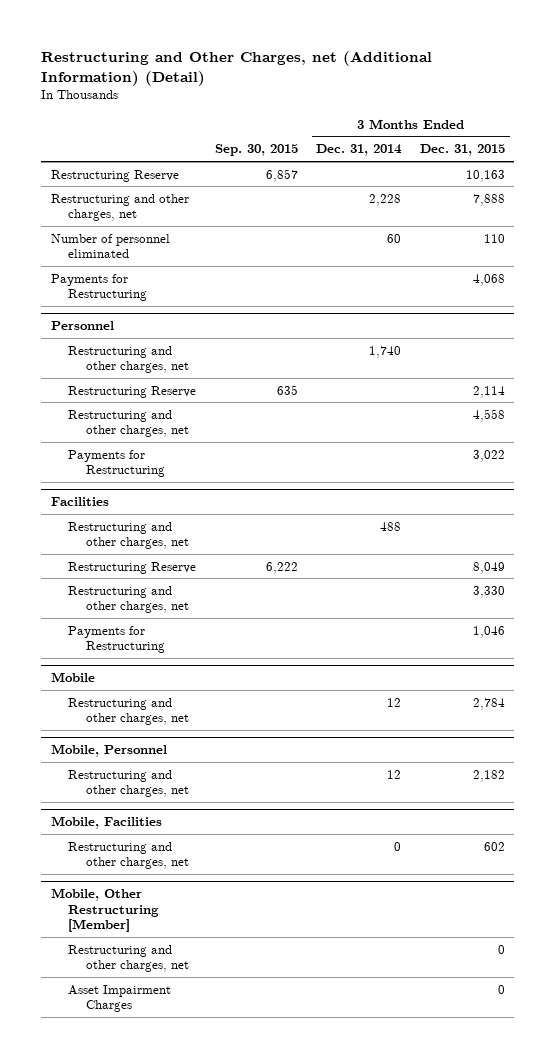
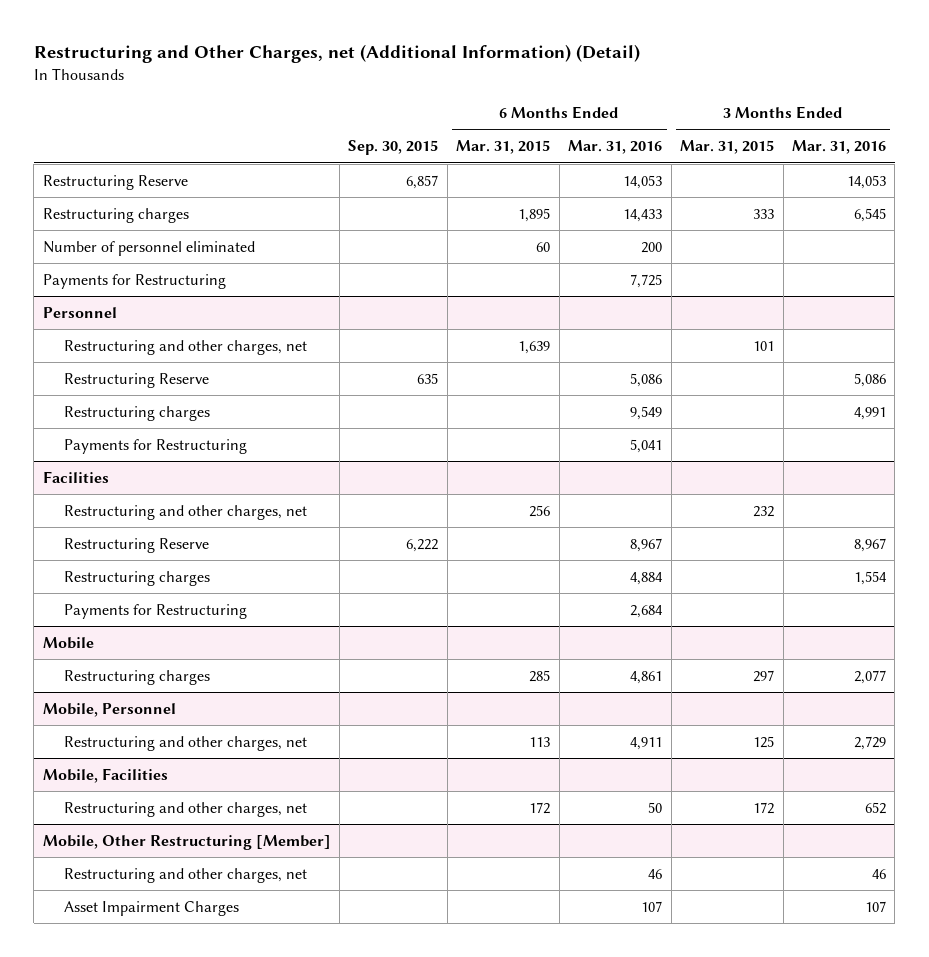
- | Sep. 30, 2015 | 3 Months Ended Dec. 31, 2014 | 3 Months Ended Dec. 31, 2015
+ | Sep. 30, 2015 | 6 Months Ended Mar. 31, 2015 | 6 Months Ended Mar. 31, 2016 | 3 Months Ended Mar. 31, 2015 | 3 Months Ended Mar. 31, 2016
- Restructuring and other charges, net | | 2,228 | 7,888
+ Restructuring charges | | 1,895 | 14,433 | 333 | 6,545
@ Personnel
- Restructuring and other charges, net | | | 4,558
+ Restructuring charges | | | 9,549 | | 4,991
@ Facilities
- Restructuring and other charges, net | | | 3,330
+ Restructuring charges | | | 4,884 | | 1,554
@ Mobile
- Restructuring and other charges, net | | 12 | 2,784
+ Restructuring charges | | 285 | 4,861 | 297 | 2,077

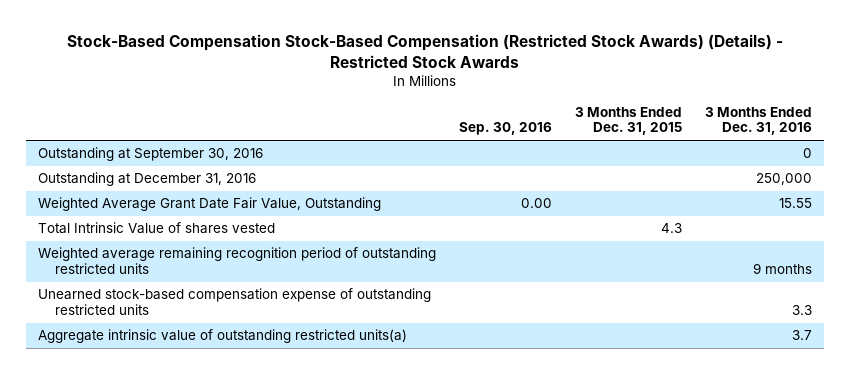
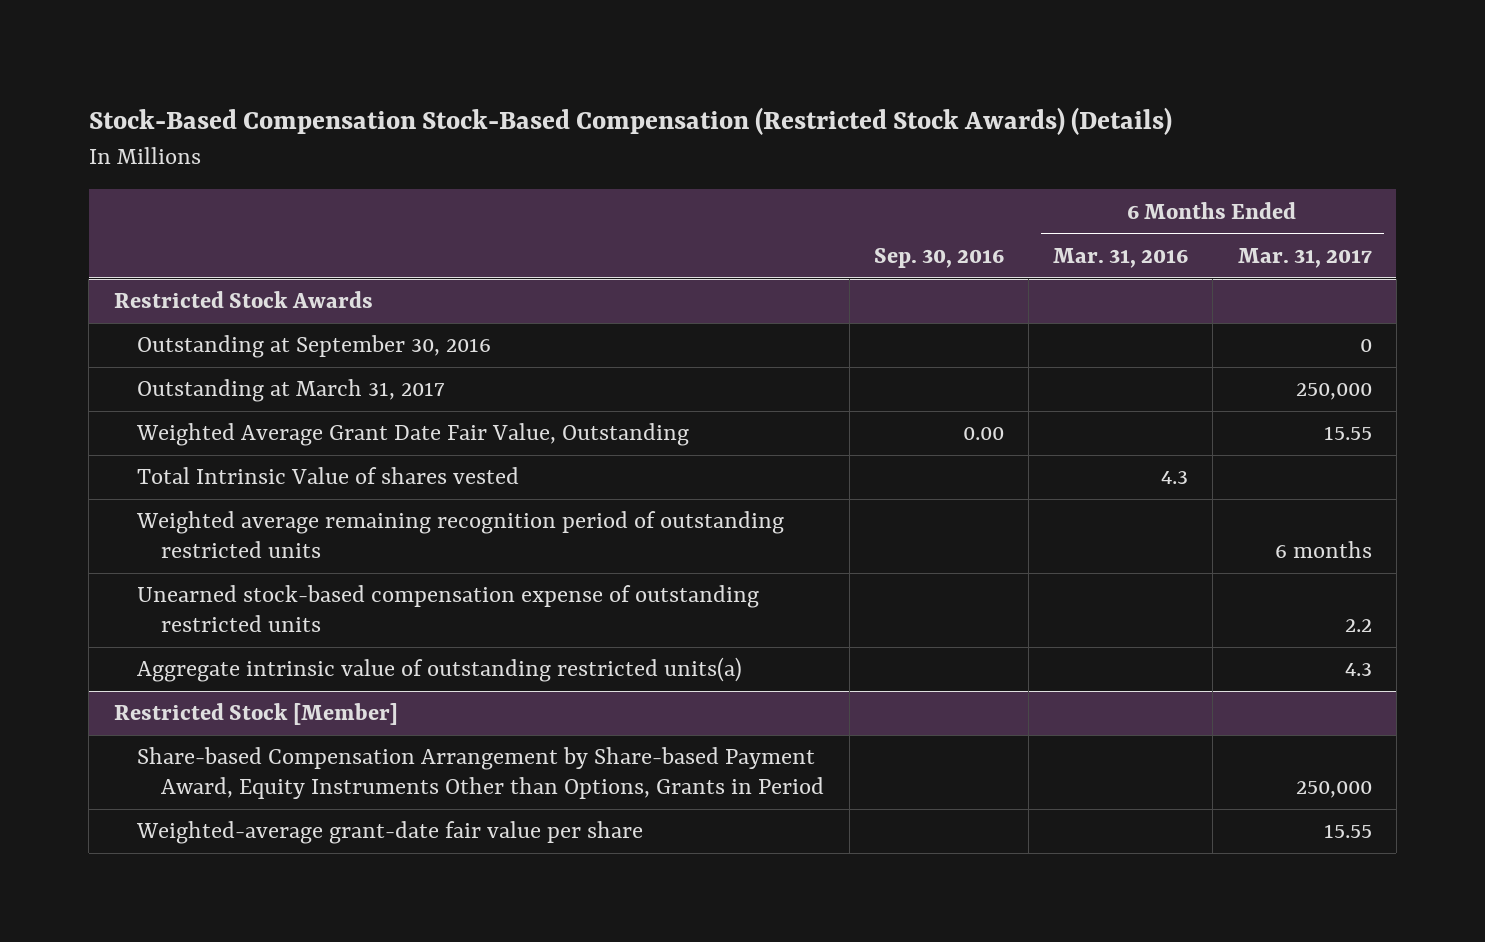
- Stock-Based Compensation Stock-Based Compensation (Restricted Stock Awards) (Details) - Restricted Stock Awards
+ Stock-Based Compensation Stock-Based Compensation (Restricted Stock Awards) (Details)
- | Sep. 30, 2016 | 3 Months Ended Dec. 31, 2015 | 3 Months Ended Dec. 31, 2016
+ | Sep. 30, 2016 | 6 Months Ended Mar. 31, 2016 | 6 Months Ended Mar. 31, 2017
- Outstanding at September 30, 2016 | | | 0
- Outstanding at December 31, 2016 | | | 250,000
- Weighted Average Grant Date Fair Value, Outstanding | 0.00 | | 15.55
- Total Intrinsic Value of shares vested | | 4.3 |
- Weighted average remaining recognition period of outstanding restricted units | | | 9 months
- Unearned stock-based compensation expense of outstanding restricted units | | | 3.3
- Aggregate intrinsic value of outstanding restricted units(a) | | | 3.7
+ Restricted Stock Awards
+ Outstanding at September 30, 2016 | | | 0
+ Outstanding at March 31, 2017 | | | 250,000
+ Weighted Average Grant Date Fair Value, Outstanding | 0.00 | | 15.55
+ Total Intrinsic Value of shares vested | | 4.3 |
+ Weighted average remaining recognition period of outstanding restricted units | | | 6 months
+ Unearned stock-based compensation expense of outstanding restricted units | | | 2.2
+ Aggregate intrinsic value of outstanding restricted units(a) | | | 4.3
+ Restricted Stock [Member]
+ Share-based Compensation Arrangement by Share-based Payment Award, Equity Instruments Other than Options, Grants in Period | | | 250,000
+ Weighted-average grant-date fair value per share | | | 15.55

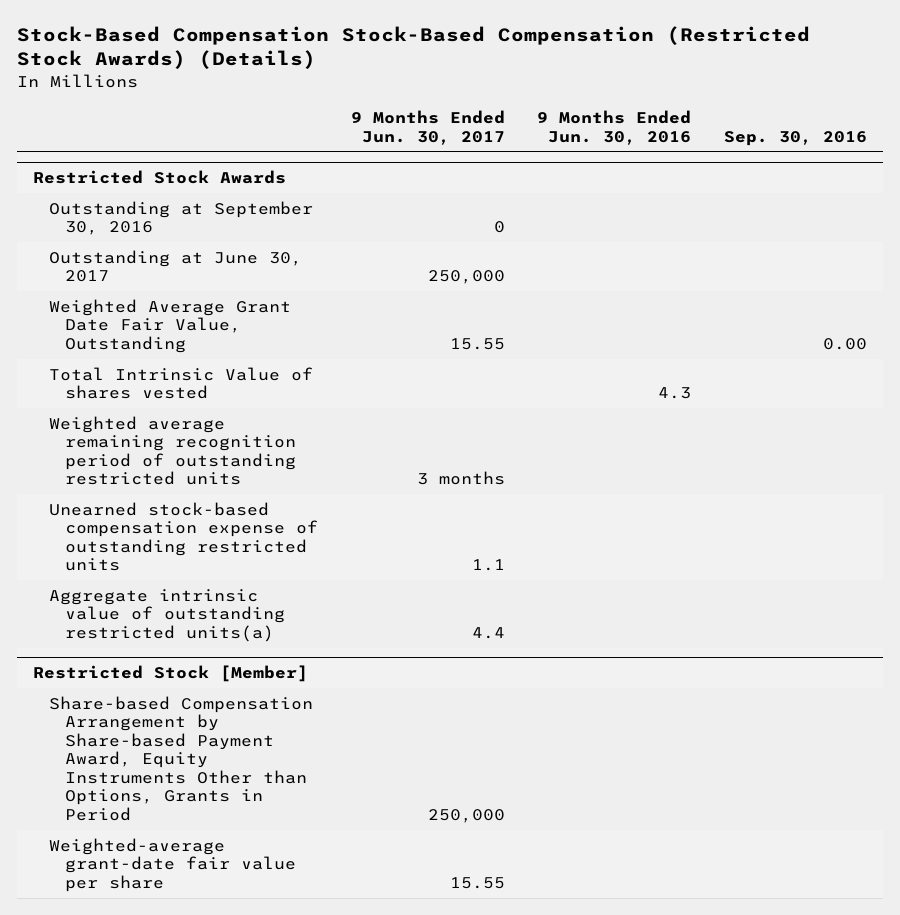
- | Sep. 30, 2016 | 6 Months Ended Mar. 31, 2016 | 6 Months Ended Mar. 31, 2017
+ | 9 Months Ended Jun. 30, 2017 | 9 Months Ended Jun. 30, 2016 | Sep. 30, 2016
@ Restricted Stock Awards
- Outstanding at March 31, 2017 | | | 250,000
+ Outstanding at June 30, 2017 | 250,000 | |

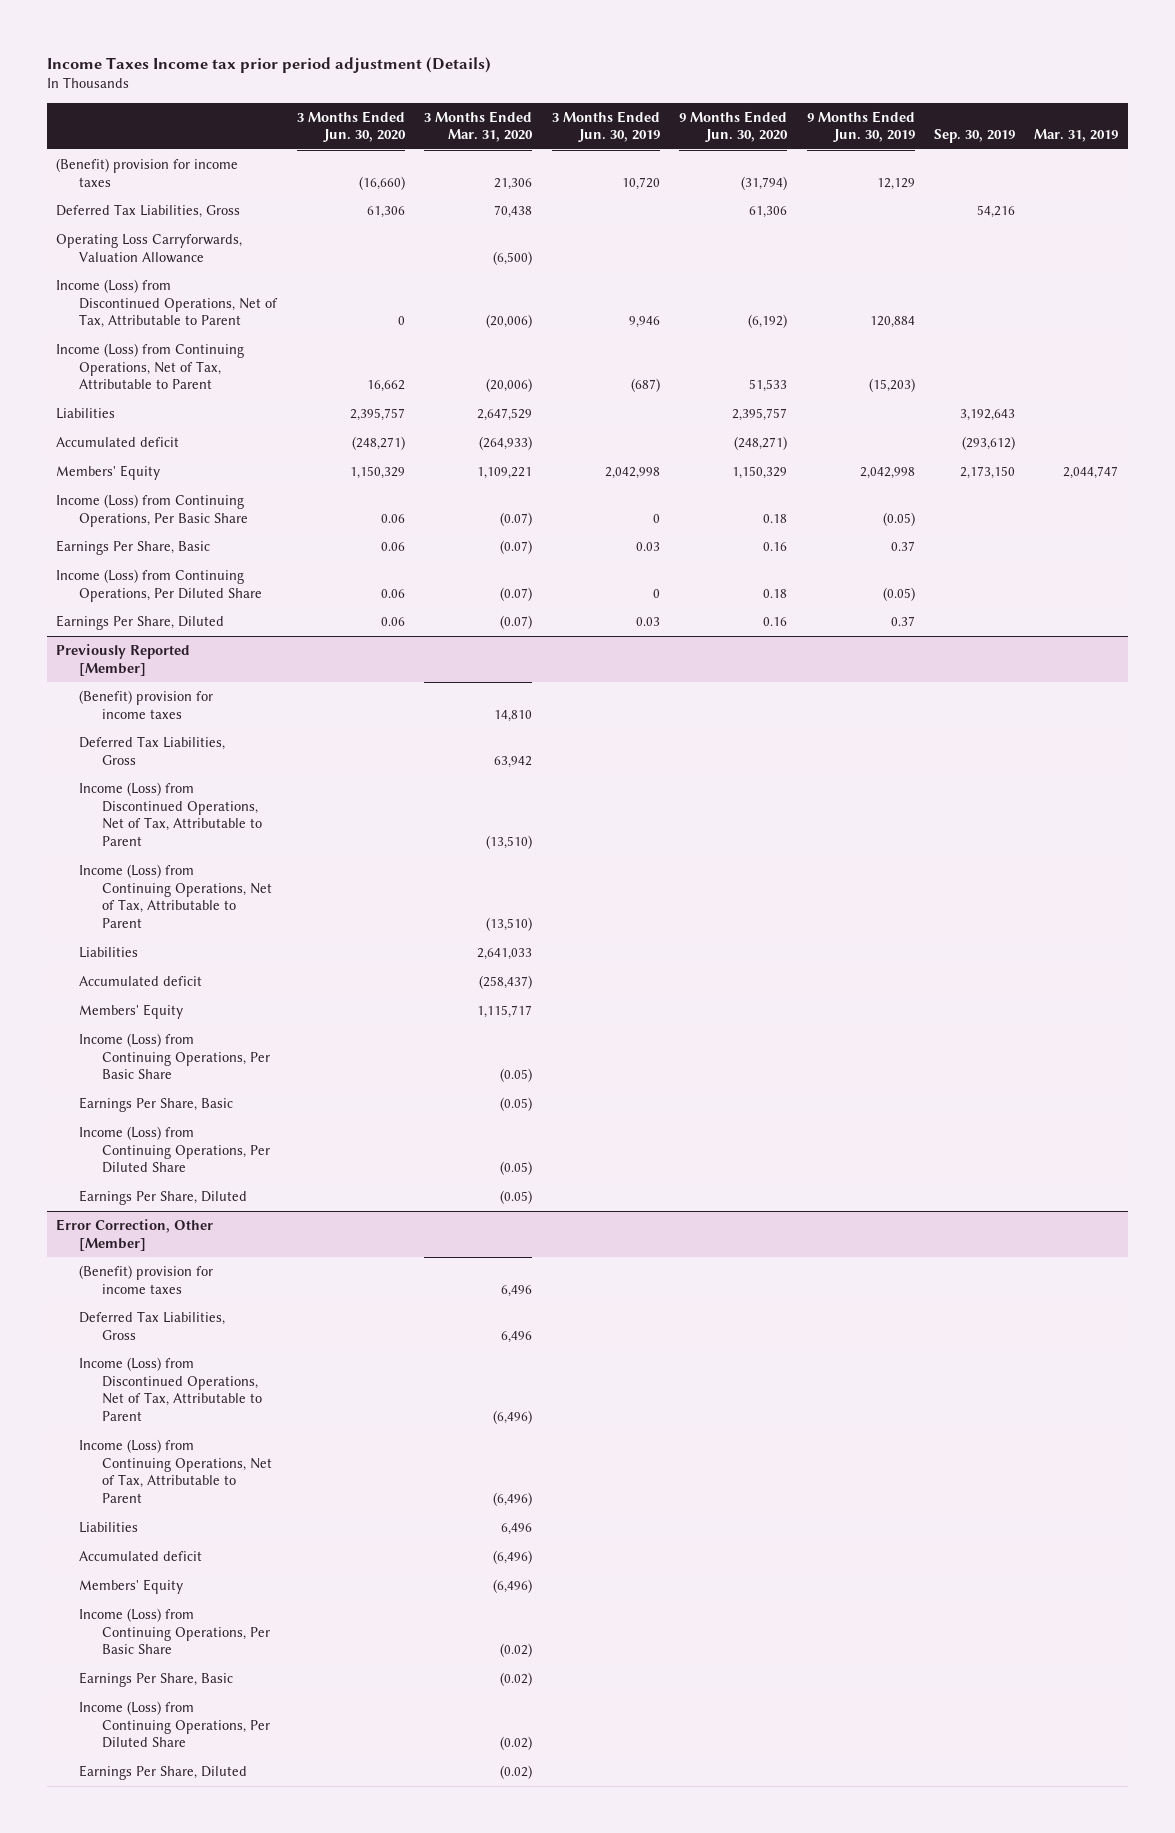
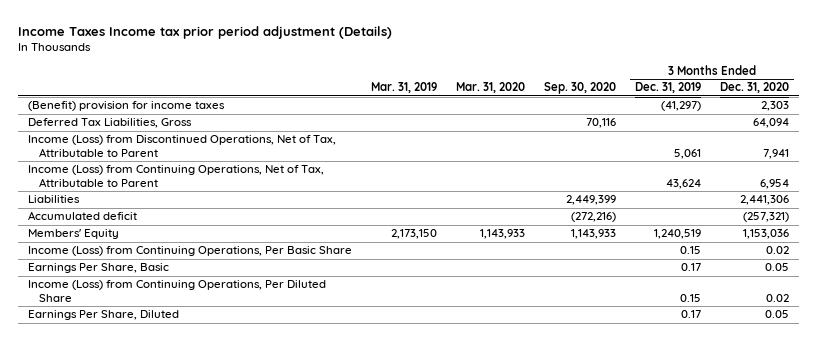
- | 3 Months Ended Jun. 30, 2020 | 3 Months Ended Mar. 31, 2020 | 3 Months Ended Jun. 30, 2019 | 9 Months Ended Jun. 30, 2020 | 9 Months Ended Jun. 30, 2019 | Sep. 30, 2019 | Mar. 31, 2019
+ | Mar. 31, 2019 | Mar. 31, 2020 | Sep. 30, 2020 | 3 Months Ended Dec. 31, 2019 | 3 Months Ended Dec. 31, 2020
- Operating Loss Carryforwards, Valuation Allowance | | (6,500) | | | | |
- Members' Equity | 1,150,329 | 1,109,221 | 2,042,998 | 1,150,329 | 2,042,998 | 2,173,150 | 2,044,747
+ Members' Equity | 2,173,150 | 1,143,933 | 1,143,933 | 1,240,519 | 1,153,036
- Previously Reported [Member]
- (Benefit) provision for income taxes | | 14,810 | | | | |
- Deferred Tax Liabilities, Gross | | 63,942 | | | | |
- Income (Loss) from Discontinued Operations, Net of Tax, Attributable to Parent | | (13,510) | | | | |
- Income (Loss) from Continuing Operations, Net of Tax, Attributable to Parent | | (13,510) | | | | |
- Liabilities | | 2,641,033 | | | | |
- Accumulated deficit | | (258,437) | | | | |
- Members' Equity | | 1,115,717 | | | | |
- Income (Loss) from Continuing Operations, Per Basic Share | | (0.05) | | | | |
- Earnings Per Share, Basic | | (0.05) | | | | |
- Income (Loss) from Continuing Operations, Per Diluted Share | | (0.05) | | | | |
- Earnings Per Share, Diluted | | (0.05) | | | | |
- Error Correction, Other [Member]
- (Benefit) provision for income taxes | | 6,496 | | | | |
- Deferred Tax Liabilities, Gross | | 6,496 | | | | |
- Income (Loss) from Discontinued Operations, Net of Tax, Attributable to Parent | | (6,496) | | | | |
- Income (Loss) from Continuing Operations, Net of Tax, Attributable to Parent | | (6,496) | | | | |
- Liabilities | | 6,496 | | | | |
- Accumulated deficit | | (6,496) | | | | |
- Members' Equity | | (6,496) | | | | |
- Income (Loss) from Continuing Operations, Per Basic Share | | (0.02) | | | | |
- Earnings Per Share, Basic | | (0.02) | | | | |
- Income (Loss) from Continuing Operations, Per Diluted Share | | (0.02) | | | | |
- Earnings Per Share, Diluted | | (0.02) | | | | |

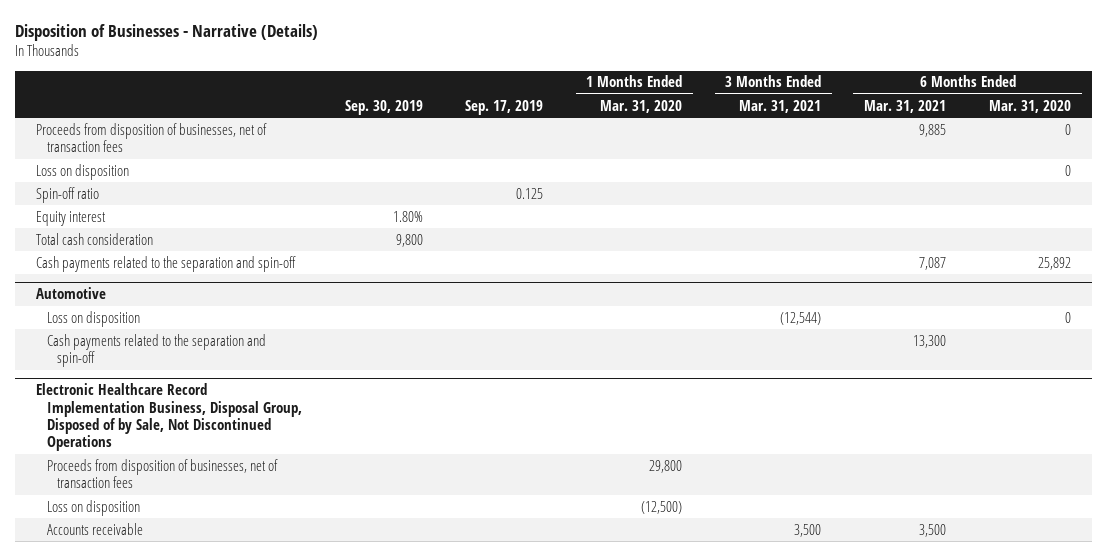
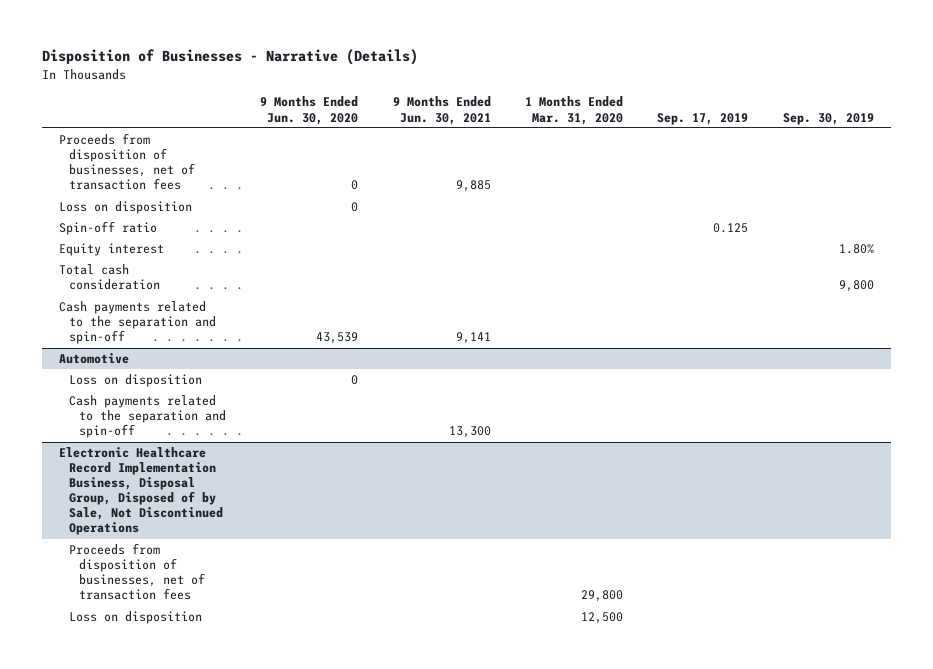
- | Sep. 30, 2019 | Sep. 17, 2019 | 1 Months Ended Mar. 31, 2020 | 3 Months Ended Mar. 31, 2021 | 6 Months Ended Mar. 31, 2021 | 6 Months Ended Mar. 31, 2020
+ | 9 Months Ended Jun. 30, 2020 | 9 Months Ended Jun. 30, 2021 | 1 Months Ended Mar. 31, 2020 | Sep. 17, 2019 | Sep. 30, 2019
@ Electronic Healthcare Record Implementation Business, Disposal Group, Disposed of by Sale, Not Discontinued Operations
- Loss on disposition | | | (12,500) | | |
- Accounts receivable | | | | 3,500 | 3,500 |
+ Loss on disposition | | | 12,500 | |

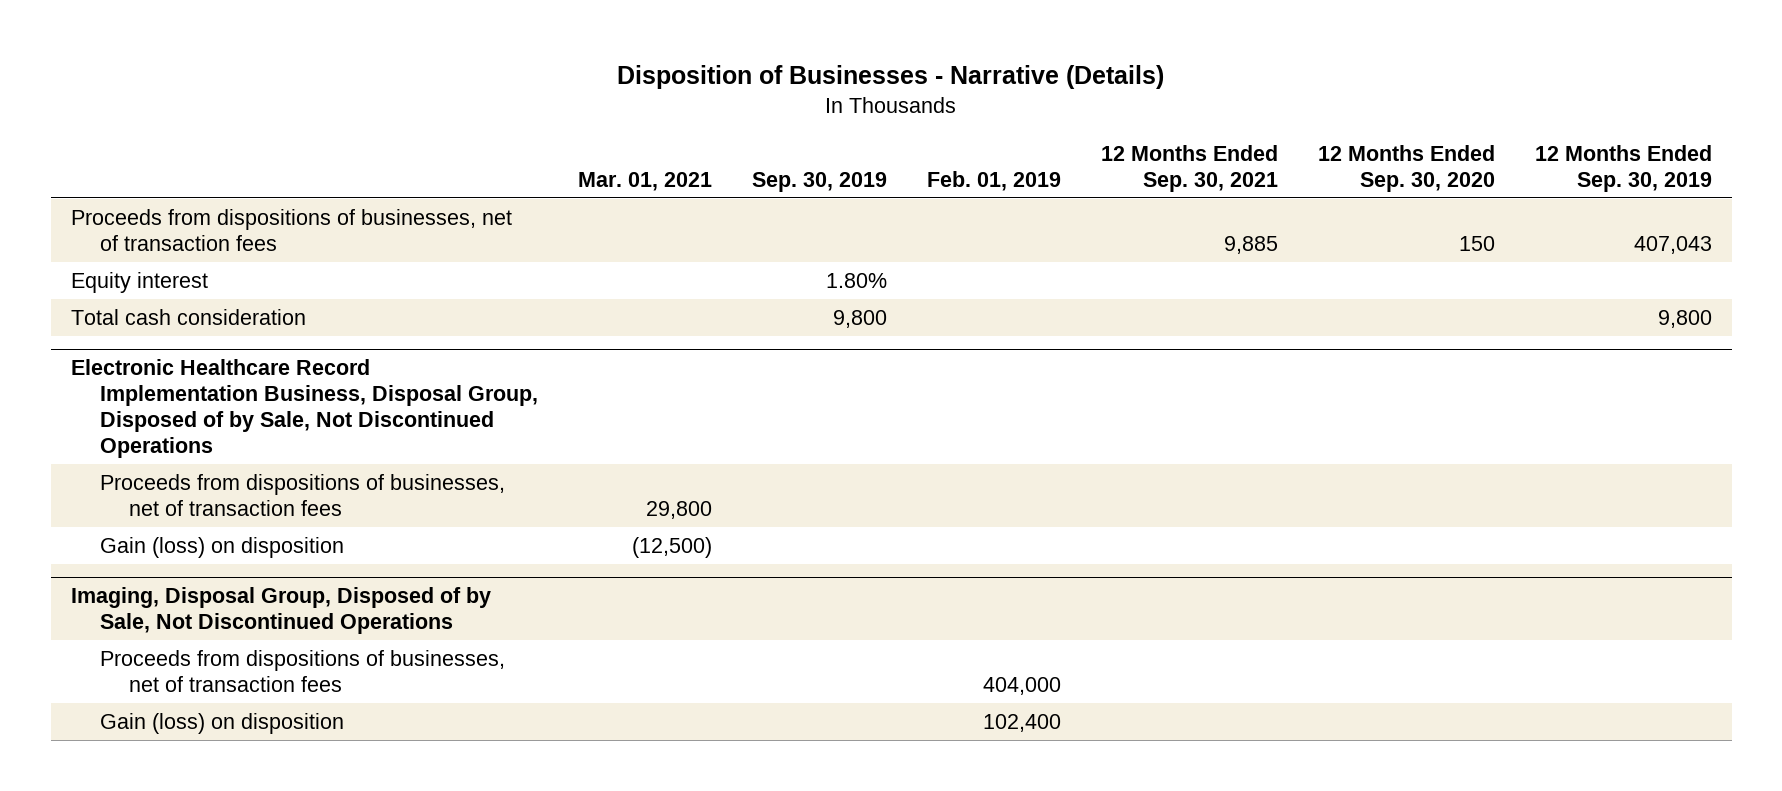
- | 9 Months Ended Jun. 30, 2020 | 9 Months Ended Jun. 30, 2021 | 1 Months Ended Mar. 31, 2020 | Sep. 17, 2019 | Sep. 30, 2019
+ | Mar. 01, 2021 | Sep. 30, 2019 | Feb. 01, 2019 | 12 Months Ended Sep. 30, 2021 | 12 Months Ended Sep. 30, 2020 | 12 Months Ended Sep. 30, 2019
- Proceeds from disposition of businesses, net of transaction fees | 0 | 9,885 | | |
- Loss on disposition | 0 | | | |
- Spin-off ratio | | | | 0.125 |
+ Proceeds from dispositions of businesses, net of transaction fees | | | | 9,885 | 150 | 407,043
- Cash payments related to the separation and spin-off | 43,539 | 9,141 | | |
- Automotive
- Loss on disposition | 0 | | | |
- Cash payments related to the separation and spin-off | | 13,300 | | |
@ Electronic Healthcare Record Implementation Business, Disposal Group, Disposed of by Sale, Not Discontinued Operations
- Proceeds from disposition of businesses, net of transaction fees | | | 29,800 | |
- Loss on disposition | | | 12,500 | |
+ Proceeds from dispositions of businesses, net of transaction fees | 29,800 | | | | |
+ Gain (loss) on disposition | (12,500) | | | | |
+ Imaging, Disposal Group, Disposed of by Sale, Not Discontinued Operations
+ Proceeds from dispositions of businesses, net of transaction fees | | | 404,000 | | |
+ Gain (loss) on disposition | | | 102,400 | | |

